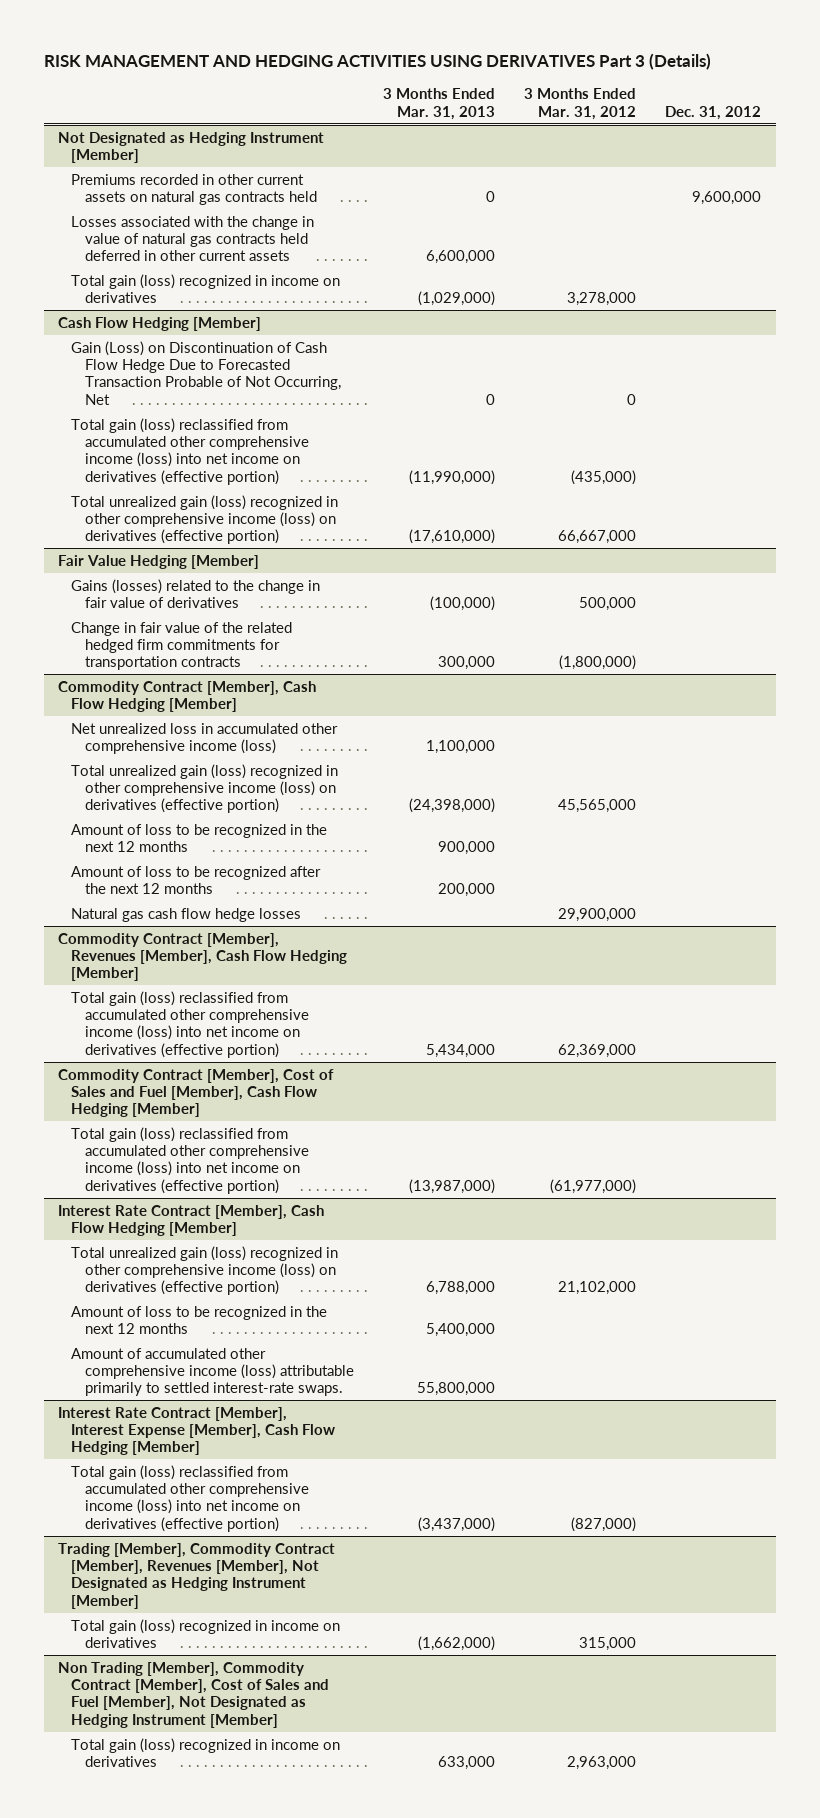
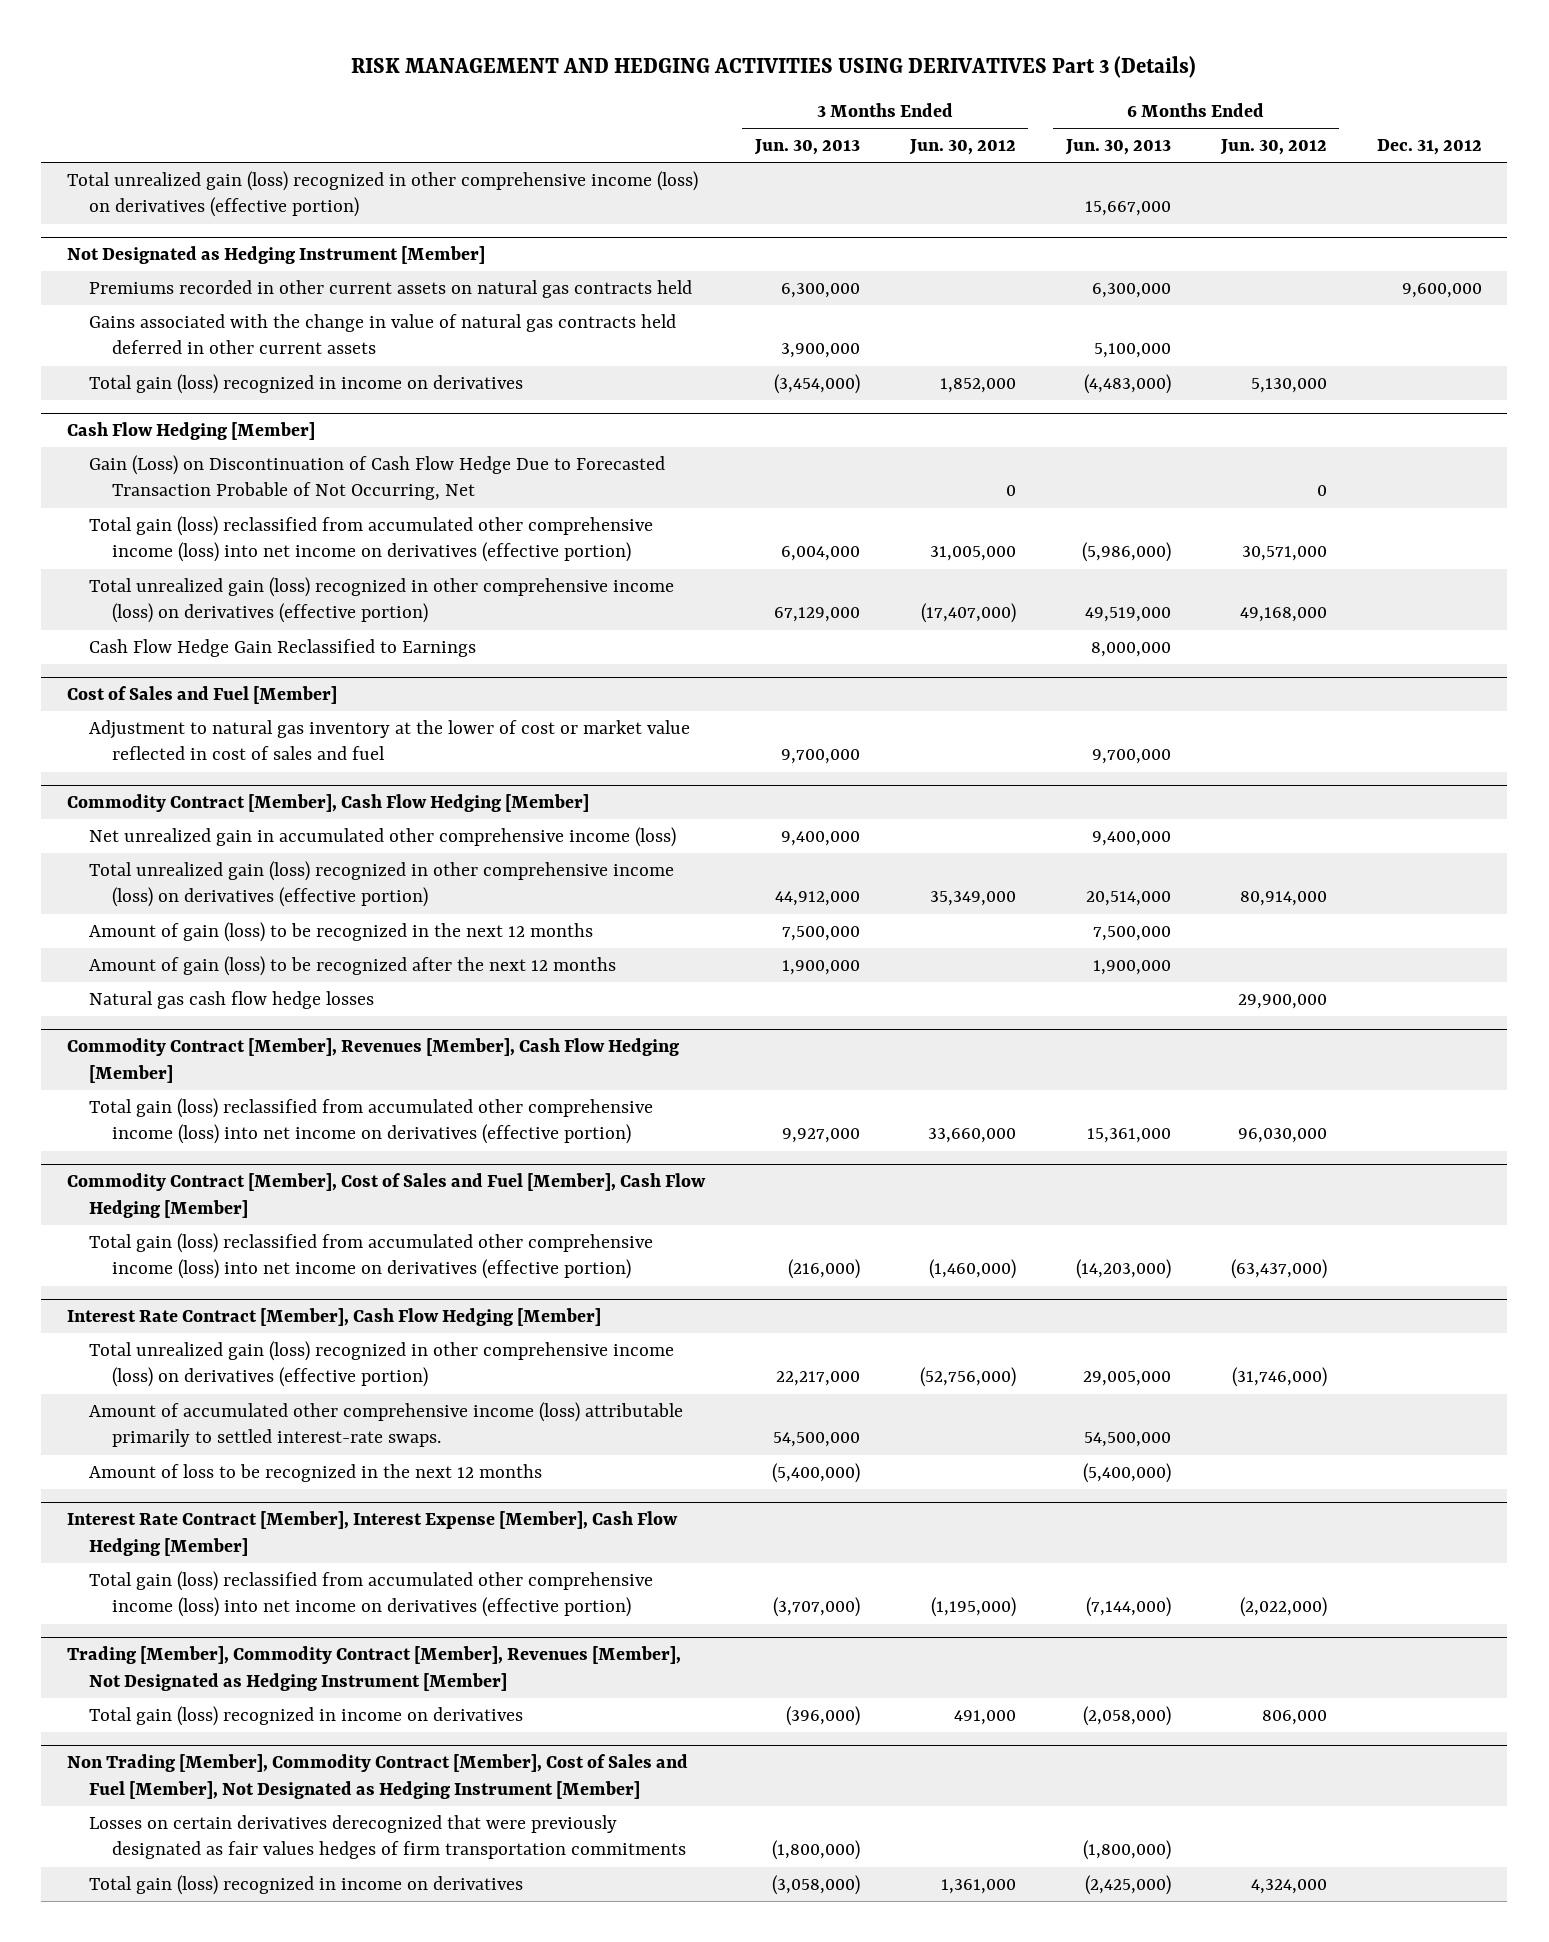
- | 3 Months Ended Mar. 31, 2013 | 3 Months Ended Mar. 31, 2012 | Dec. 31, 2012
+ | 3 Months Ended Jun. 30, 2013 | 3 Months Ended Jun. 30, 2012 | 6 Months Ended Jun. 30, 2013 | 6 Months Ended Jun. 30, 2012 | Dec. 31, 2012
+ Total unrealized gain (loss) recognized in other comprehensive income (loss) on derivatives (effective portion) | | | 15,667,000 | |
@ Not Designated as Hedging Instrument [Member]
- Losses associated with the change in value of natural gas contracts held deferred in other current assets | 6,600,000 | |
+ Gains associated with the change in value of natural gas contracts held deferred in other current assets | 3,900,000 | | 5,100,000 | |
- Fair Value Hedging [Member]
- Gains (losses) related to the change in fair value of derivatives | (100,000) | 500,000 |
- Change in fair value of the related hedged firm commitments for transportation contracts | 300,000 | (1,800,000) |
@ Cash Flow Hedging [Member]
+ Cash Flow Hedge Gain Reclassified to Earnings | | | 8,000,000 | |
+ Cost of Sales and Fuel [Member]
+ Adjustment to natural gas inventory at the lower of cost or market value reflected in cost of sales and fuel | 9,700,000 | | 9,700,000 | |
@ Commodity Contract [Member], Cash Flow Hedging [Member]
- Net unrealized loss in accumulated other comprehensive income (loss) | 1,100,000 | |
+ Net unrealized gain in accumulated other comprehensive income (loss) | 9,400,000 | | 9,400,000 | |
- Amount of loss to be recognized in the next 12 months | 900,000 | |
- Amount of loss to be recognized after the next 12 months | 200,000 | |
+ Amount of gain (loss) to be recognized in the next 12 months | 7,500,000 | | 7,500,000 | |
+ Amount of gain (loss) to be recognized after the next 12 months | 1,900,000 | | 1,900,000 | |
@ Interest Rate Contract [Member], Cash Flow Hedging [Member]
moved down: Amount of loss to be recognized in the next 12 months | (5,400,000) | | (5,400,000) | |
@ Non Trading [Member], Commodity Contract [Member], Cost of Sales and Fuel [Member], Not Designated as Hedging Instrument [Member]
+ Losses on certain derivatives derecognized that were previously designated as fair values hedges of firm transportation commitments | (1,800,000) | | (1,800,000) | |

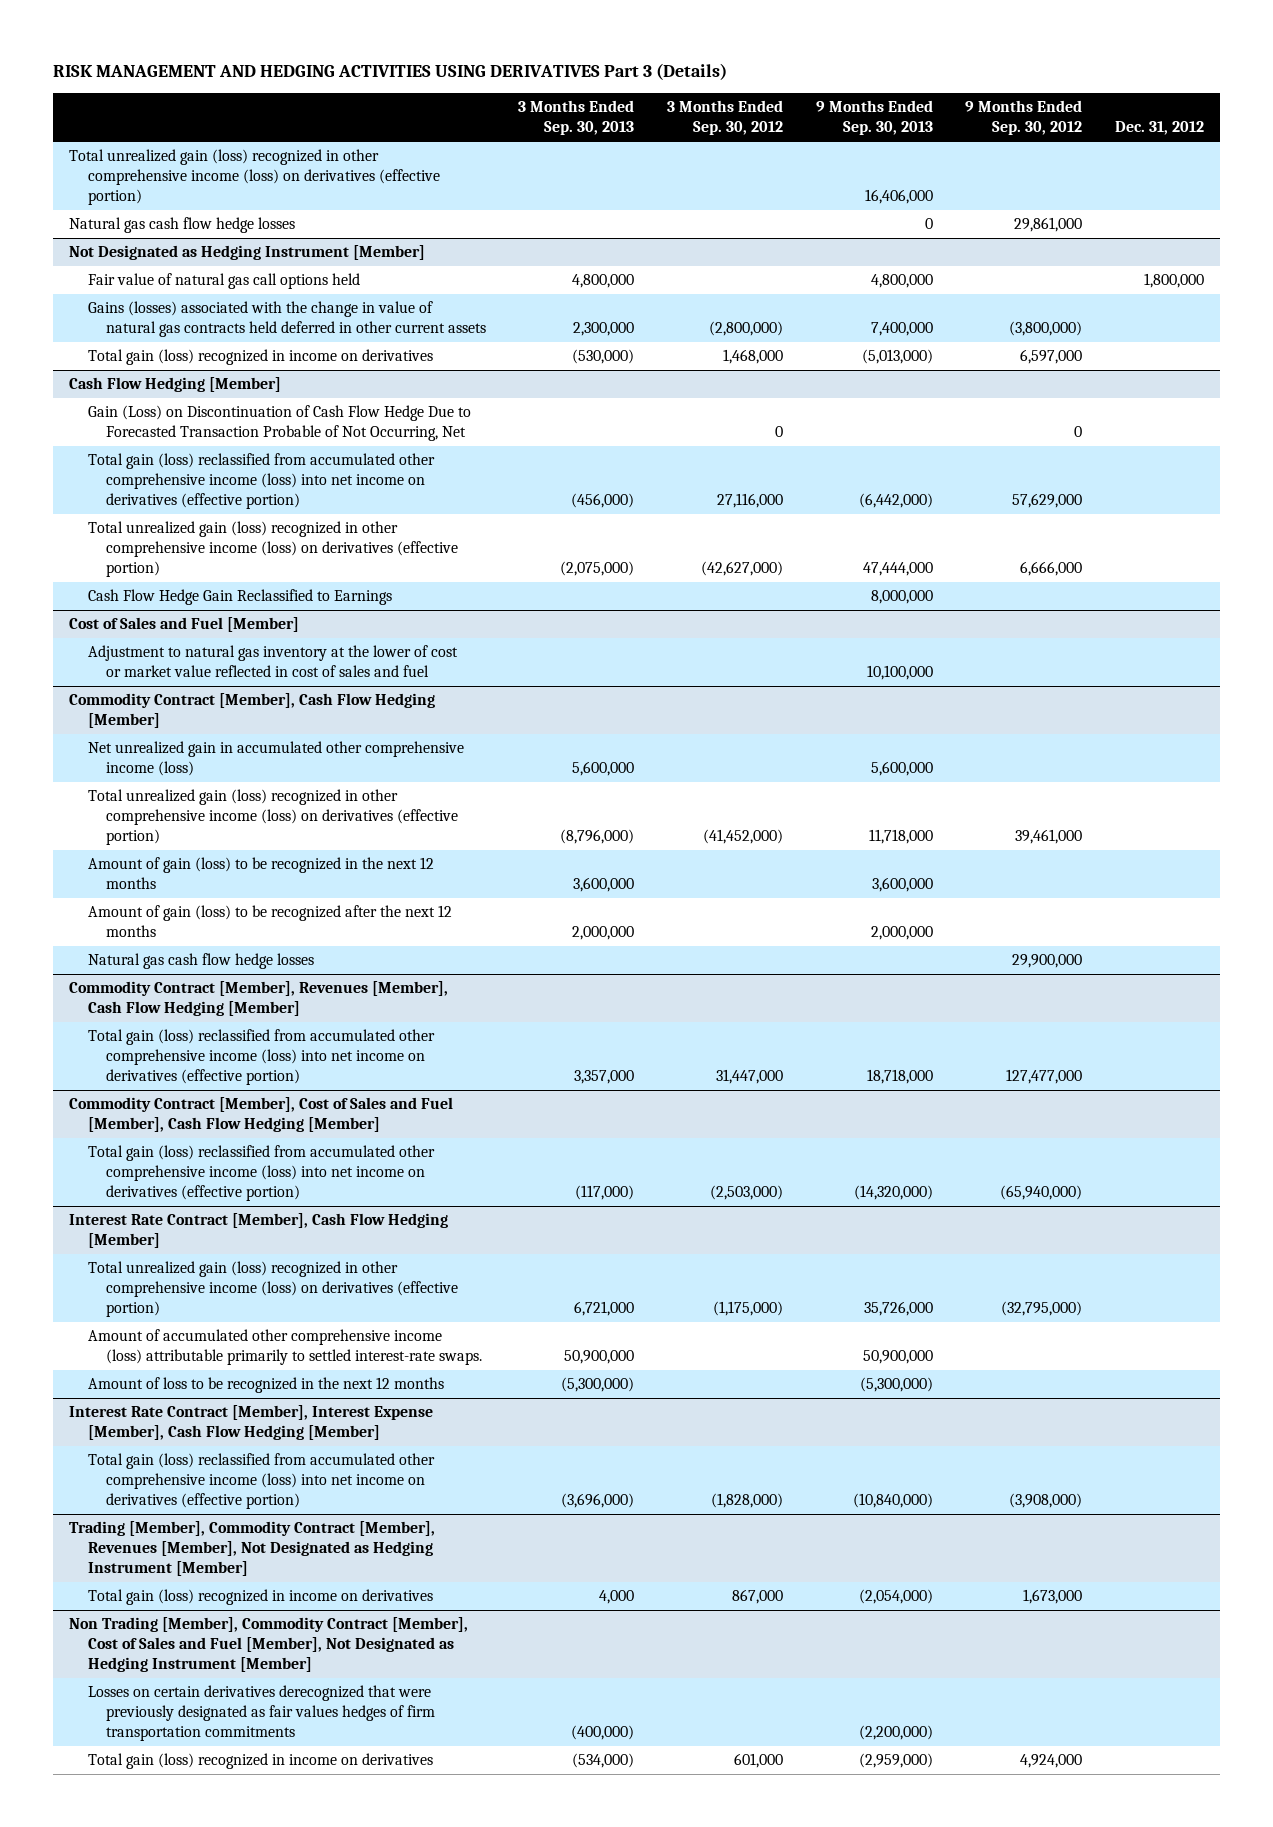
- | 3 Months Ended Jun. 30, 2013 | 3 Months Ended Jun. 30, 2012 | 6 Months Ended Jun. 30, 2013 | 6 Months Ended Jun. 30, 2012 | Dec. 31, 2012
+ | 3 Months Ended Sep. 30, 2013 | 3 Months Ended Sep. 30, 2012 | 9 Months Ended Sep. 30, 2013 | 9 Months Ended Sep. 30, 2012 | Dec. 31, 2012
+ Natural gas cash flow hedge losses | | | 0 | 29,861,000 |
@ Not Designated as Hedging Instrument [Member]
- Premiums recorded in other current assets on natural gas contracts held | 6,300,000 | | 6,300,000 | | 9,600,000
- Gains associated with the change in value of natural gas contracts held deferred in other current assets | 3,900,000 | | 5,100,000 | |
+ Fair value of natural gas call options held | 4,800,000 | | 4,800,000 | | 1,800,000
+ Gains (losses) associated with the change in value of natural gas contracts held deferred in other current assets | 2,300,000 | (2,800,000) | 7,400,000 | (3,800,000) |

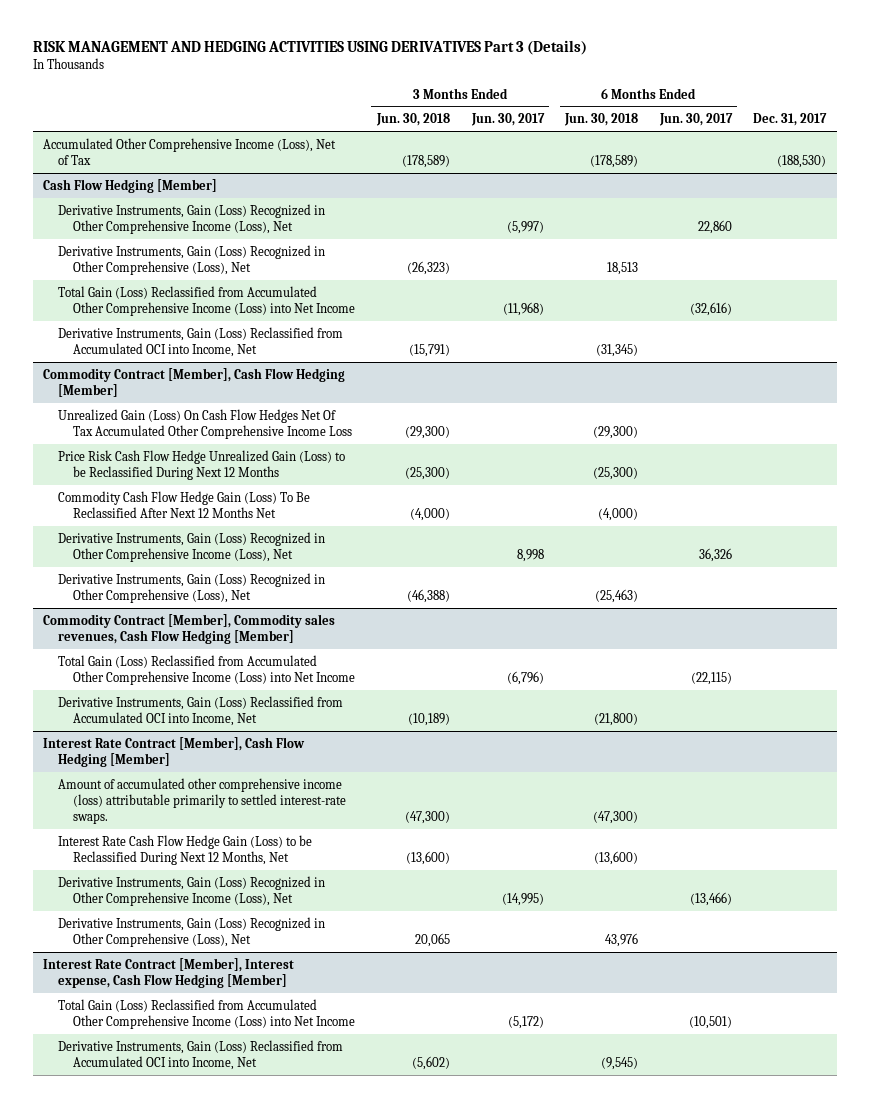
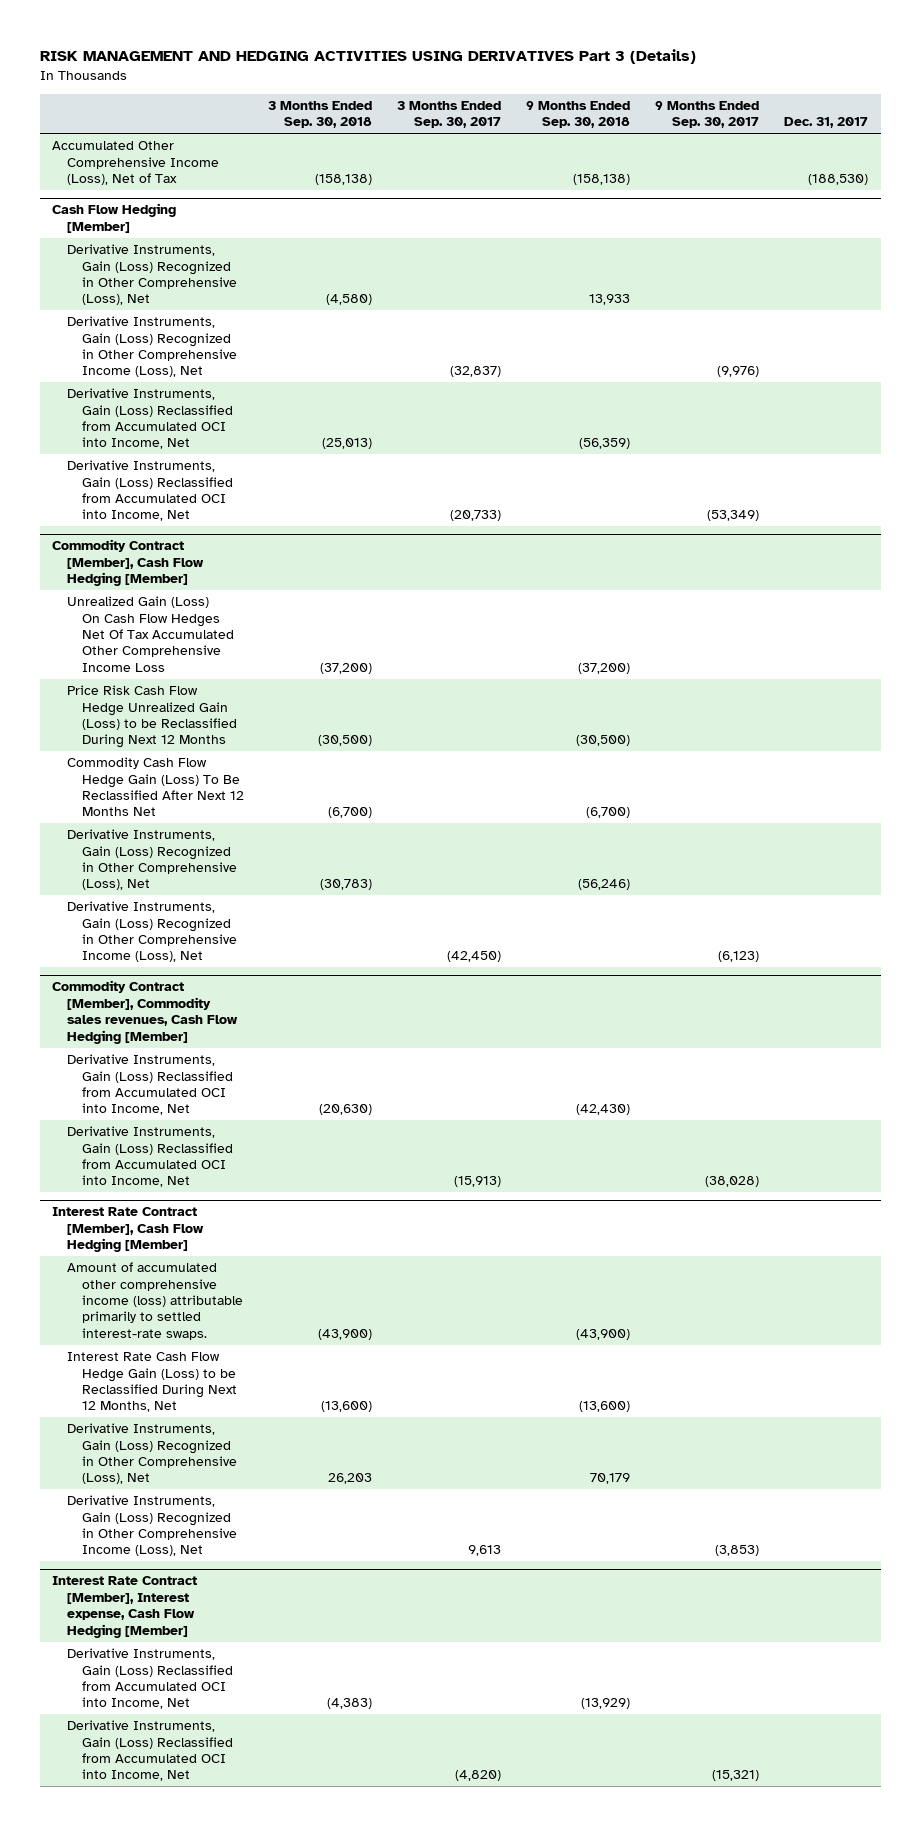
- | 3 Months Ended Jun. 30, 2018 | 3 Months Ended Jun. 30, 2017 | 6 Months Ended Jun. 30, 2018 | 6 Months Ended Jun. 30, 2017 | Dec. 31, 2017
+ | 3 Months Ended Sep. 30, 2018 | 3 Months Ended Sep. 30, 2017 | 9 Months Ended Sep. 30, 2018 | 9 Months Ended Sep. 30, 2017 | Dec. 31, 2017
@ Cash Flow Hedging [Member]
- Total Gain (Loss) Reclassified from Accumulated Other Comprehensive Income (Loss) into Net Income | | (11,968) | | (32,616) |
moved down: Derivative Instruments, Gain (Loss) Recognized in Other Comprehensive Income (Loss), Net | | (32,837) | | (9,976) |
+ Derivative Instruments, Gain (Loss) Reclassified from Accumulated OCI into Income, Net | | (20,733) | | (53,349) |
@ Commodity Contract [Member], Cash Flow Hedging [Member]
moved down: Derivative Instruments, Gain (Loss) Recognized in Other Comprehensive Income (Loss), Net | | (42,450) | | (6,123) |
@ Commodity Contract [Member], Commodity sales revenues, Cash Flow Hedging [Member]
- Total Gain (Loss) Reclassified from Accumulated Other Comprehensive Income (Loss) into Net Income | | (6,796) | | (22,115) |
+ Derivative Instruments, Gain (Loss) Reclassified from Accumulated OCI into Income, Net | | (15,913) | | (38,028) |
@ Interest Rate Contract [Member], Cash Flow Hedging [Member]
moved down: Derivative Instruments, Gain (Loss) Recognized in Other Comprehensive Income (Loss), Net | | 9,613 | | (3,853) |
@ Interest Rate Contract [Member], Interest expense, Cash Flow Hedging [Member]
- Total Gain (Loss) Reclassified from Accumulated Other Comprehensive Income (Loss) into Net Income | | (5,172) | | (10,501) |
+ Derivative Instruments, Gain (Loss) Reclassified from Accumulated OCI into Income, Net | | (4,820) | | (15,321) |

